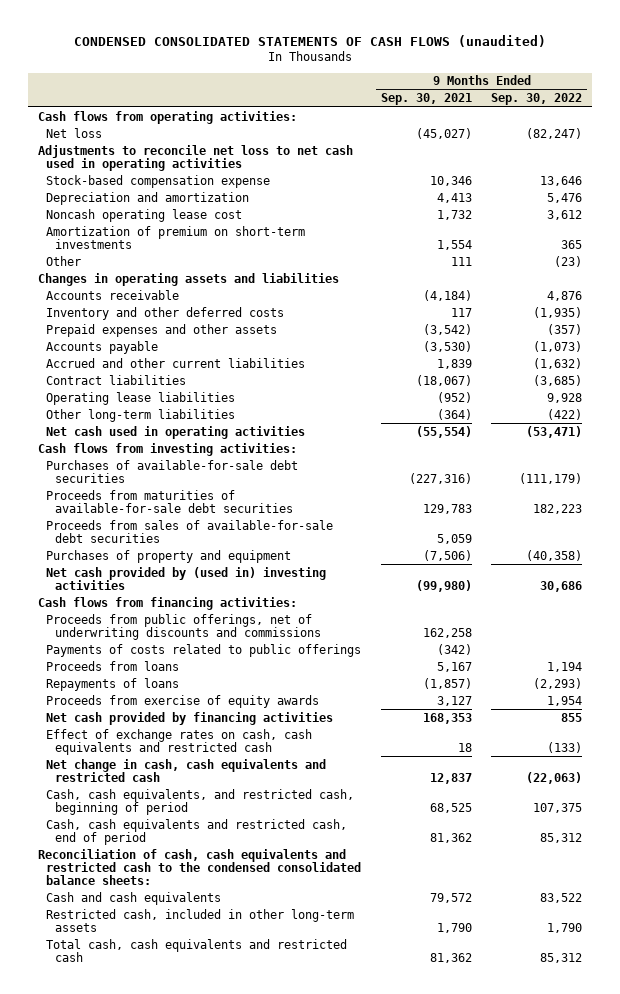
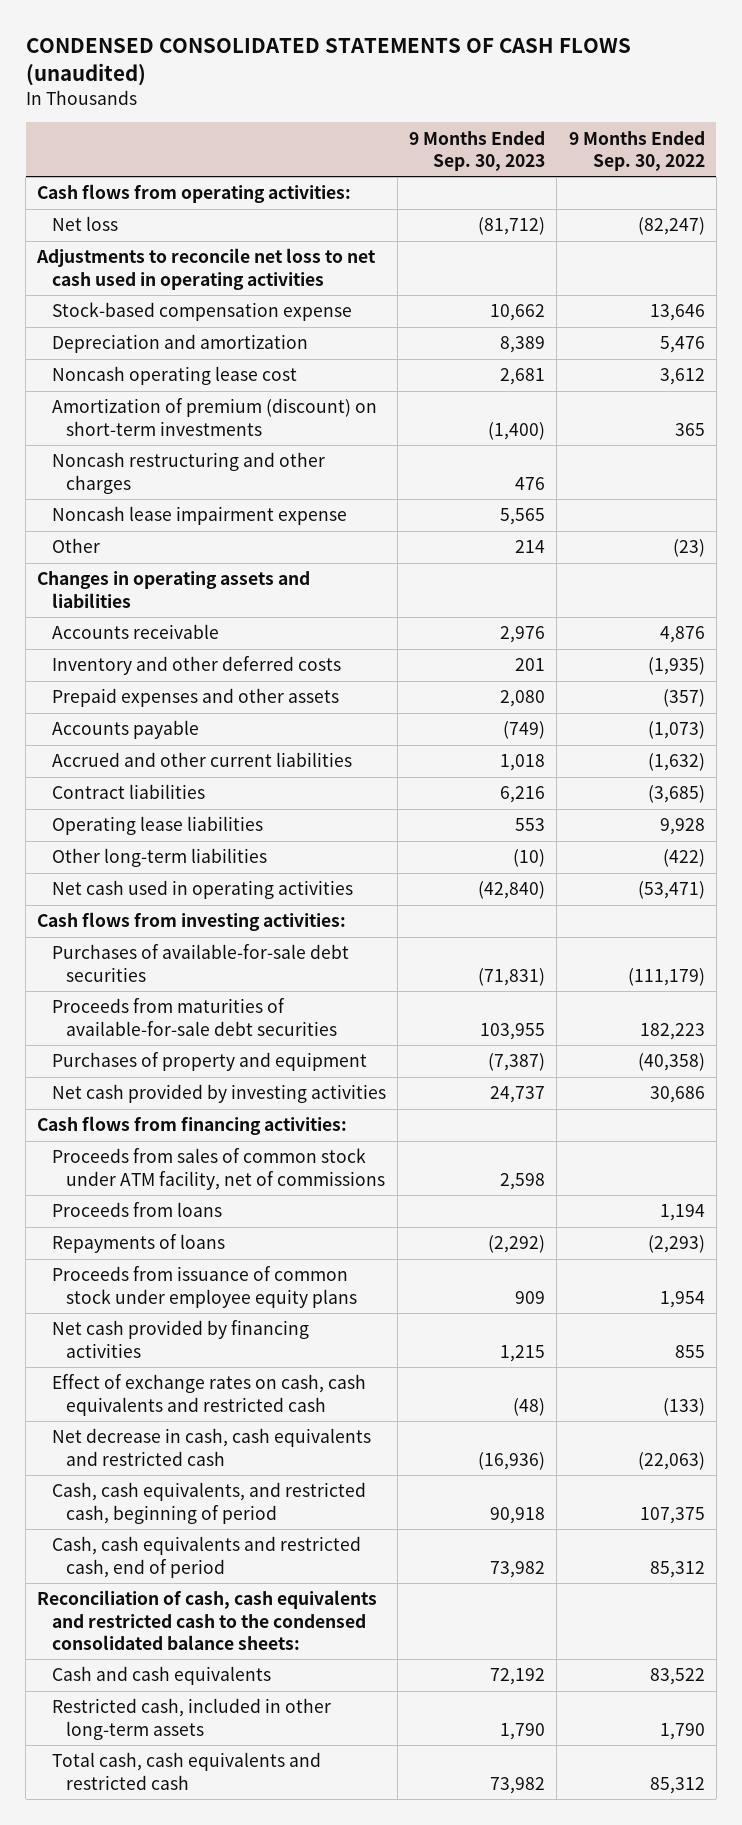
- | 9 Months Ended Sep. 30, 2021 | 9 Months Ended Sep. 30, 2022
+ | 9 Months Ended Sep. 30, 2023 | 9 Months Ended Sep. 30, 2022
- Amortization of premium on short-term investments | 1,554 | 365
+ Amortization of premium (discount) on short-term investments | (1,400) | 365
+ Noncash restructuring and other charges | 476 |
+ Noncash lease impairment expense | 5,565 |
- Proceeds from sales of available-for-sale debt securities | 5,059 |
- Net cash provided by (used in) investing activities | (99,980) | 30,686
+ Net cash provided by investing activities | 24,737 | 30,686
- Proceeds from public offerings, net of underwriting discounts and commissions | 162,258 |
- Payments of costs related to public offerings | (342) |
+ Proceeds from sales of common stock under ATM facility, net of commissions | 2,598 |
- Proceeds from exercise of equity awards | 3,127 | 1,954
+ Proceeds from issuance of common stock under employee equity plans | 909 | 1,954
- Net change in cash, cash equivalents and restricted cash | 12,837 | (22,063)
+ Net decrease in cash, cash equivalents and restricted cash | (16,936) | (22,063)

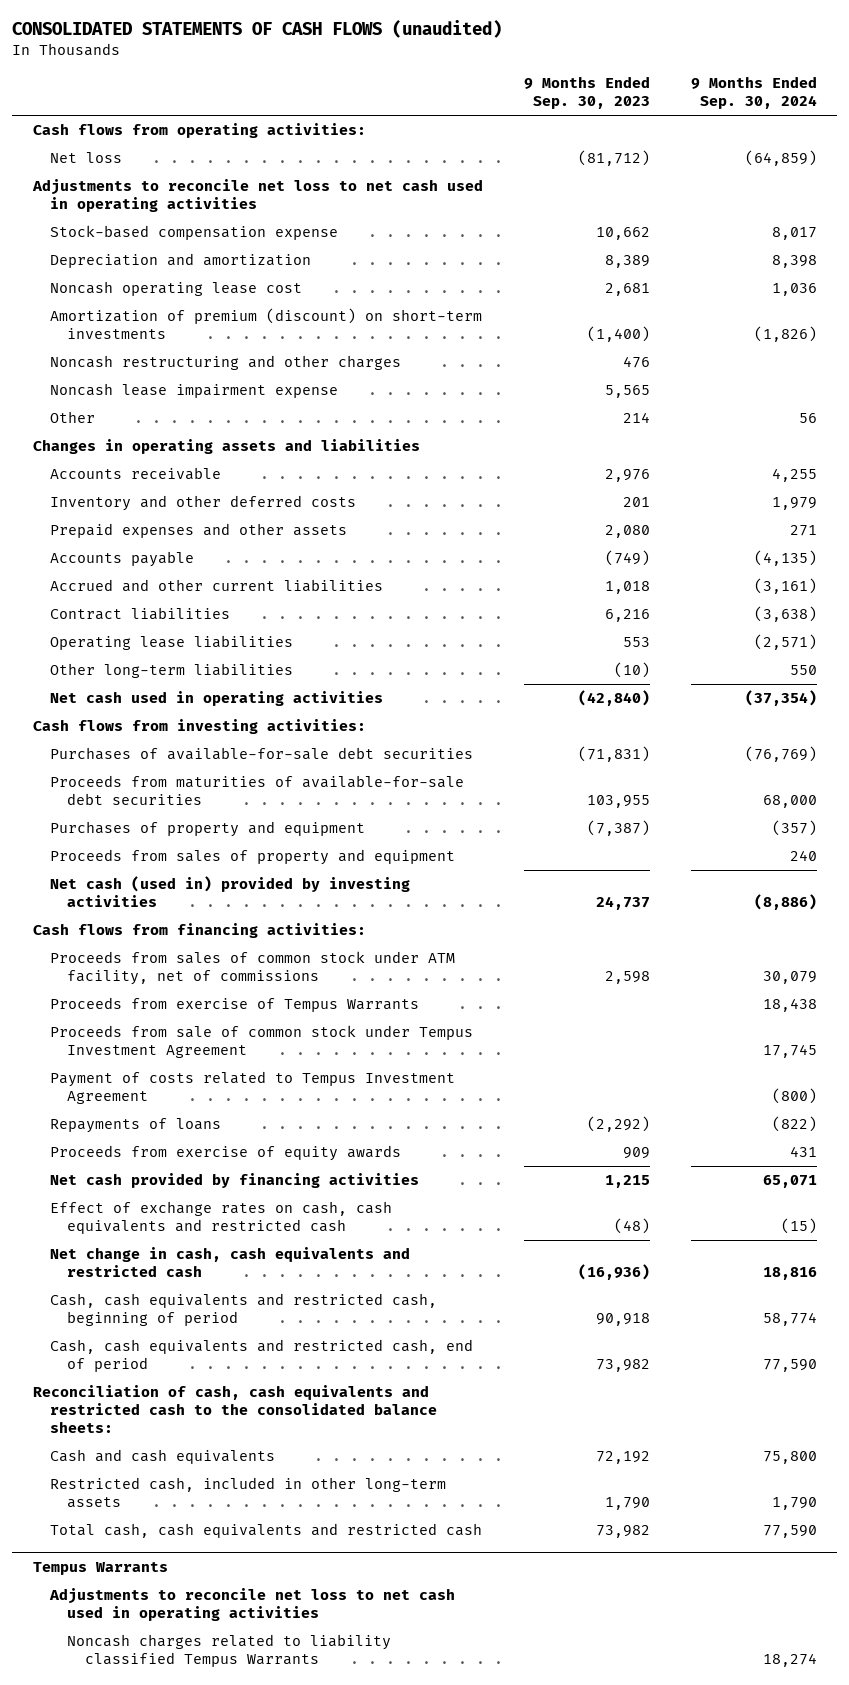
- CONDENSED CONSOLIDATED STATEMENTS OF CASH FLOWS (unaudited)
+ CONSOLIDATED STATEMENTS OF CASH FLOWS (unaudited)
- | 9 Months Ended Sep. 30, 2023 | 9 Months Ended Sep. 30, 2022
+ | 9 Months Ended Sep. 30, 2023 | 9 Months Ended Sep. 30, 2024
- Net cash provided by investing activities | 24,737 | 30,686
+ Proceeds from sales of property and equipment | | 240
+ Net cash (used in) provided by investing activities | 24,737 | (8,886)
- Proceeds from loans | | 1,194
+ Proceeds from exercise of Tempus Warrants | | 18,438
+ Proceeds from sale of common stock under Tempus Investment Agreement | | 17,745
+ Payment of costs related to Tempus Investment Agreement | | (800)
- Proceeds from issuance of common stock under employee equity plans | 909 | 1,954
+ Proceeds from exercise of equity awards | 909 | 431
- Net decrease in cash, cash equivalents and restricted cash | (16,936) | (22,063)
- Cash, cash equivalents, and restricted cash, beginning of period | 90,918 | 107,375
+ Net change in cash, cash equivalents and restricted cash | (16,936) | 18,816
+ Cash, cash equivalents and restricted cash, beginning of period | 90,918 | 58,774
- Reconciliation of cash, cash equivalents and restricted cash to the condensed consolidated balance sheets:
+ Reconciliation of cash, cash equivalents and restricted cash to the consolidated balance sheets:
+ Tempus Warrants
+ Adjustments to reconcile net loss to net cash used in operating activities
+ Noncash charges related to liability classified Tempus Warrants | | 18,274

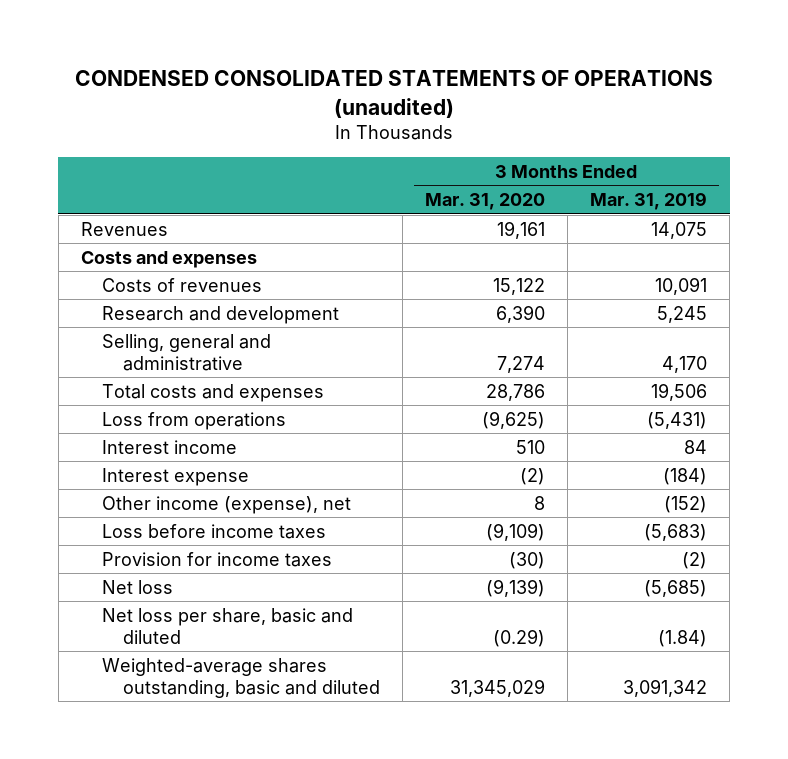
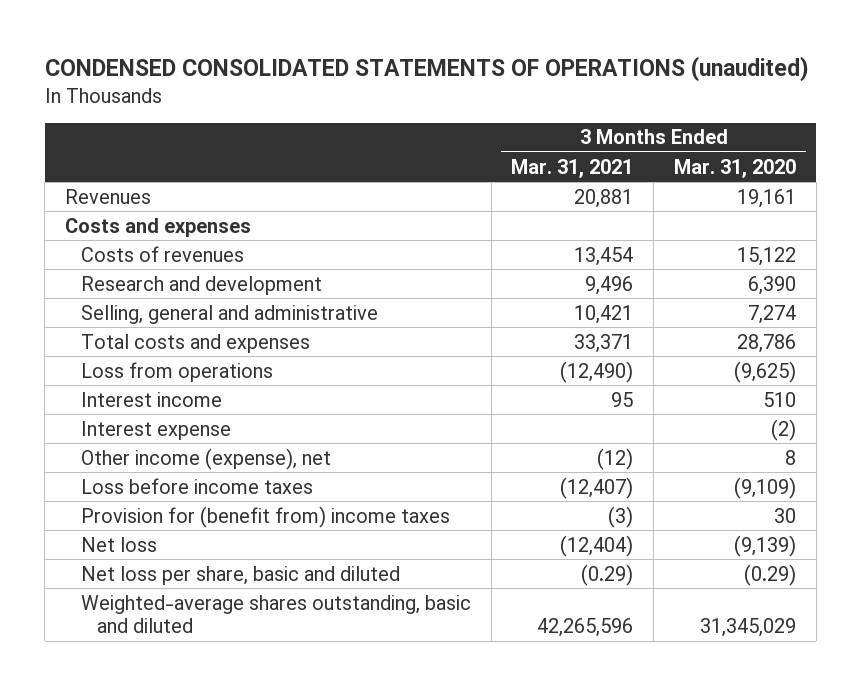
- | 3 Months Ended Mar. 31, 2020 | 3 Months Ended Mar. 31, 2019
+ | 3 Months Ended Mar. 31, 2021 | 3 Months Ended Mar. 31, 2020
- Provision for income taxes | (30) | (2)
+ Provision for (benefit from) income taxes | (3) | 30

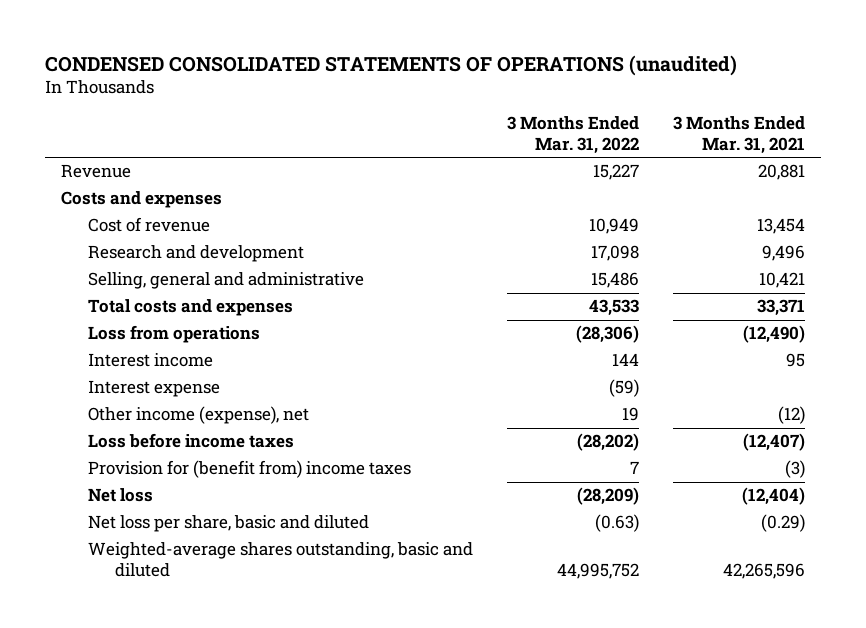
- | 3 Months Ended Mar. 31, 2021 | 3 Months Ended Mar. 31, 2020
+ | 3 Months Ended Mar. 31, 2022 | 3 Months Ended Mar. 31, 2021
- Revenues | 20,881 | 19,161
+ Revenue | 15,227 | 20,881
- Costs of revenues | 13,454 | 15,122
+ Cost of revenue | 10,949 | 13,454

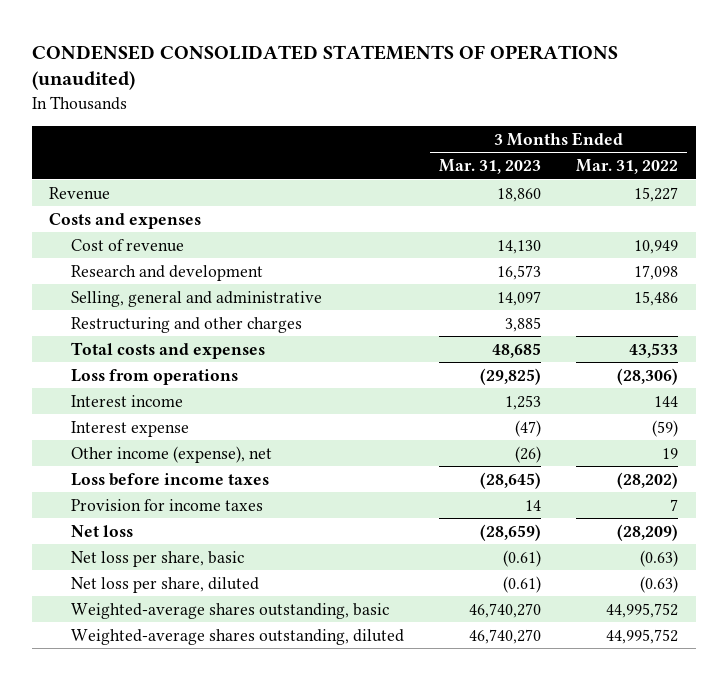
- | 3 Months Ended Mar. 31, 2022 | 3 Months Ended Mar. 31, 2021
+ | 3 Months Ended Mar. 31, 2023 | 3 Months Ended Mar. 31, 2022
+ Restructuring and other charges | 3,885 |
- Provision for (benefit from) income taxes | 7 | (3)
+ Provision for income taxes | 14 | 7
- Net loss per share, basic and diluted | (0.63) | (0.29)
- Weighted-average shares outstanding, basic and diluted | 44,995,752 | 42,265,596
+ Net loss per share, basic | (0.61) | (0.63)
+ Net loss per share, diluted | (0.61) | (0.63)
+ Weighted-average shares outstanding, basic | 46,740,270 | 44,995,752
+ Weighted-average shares outstanding, diluted | 46,740,270 | 44,995,752

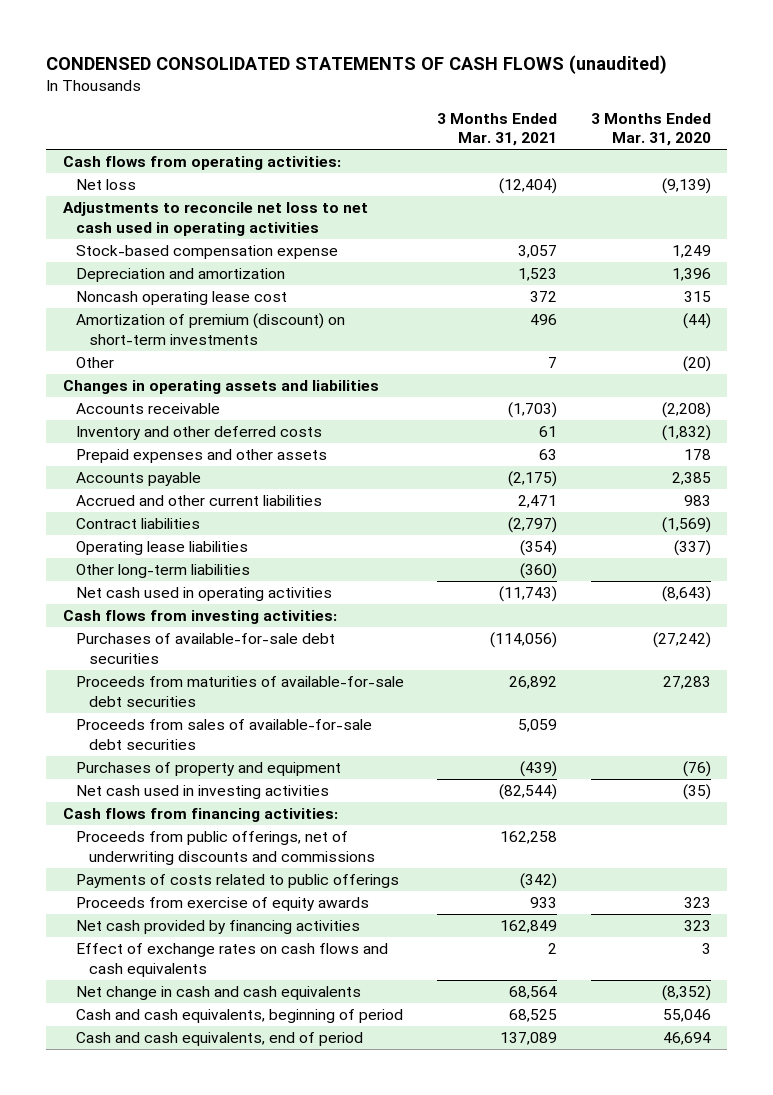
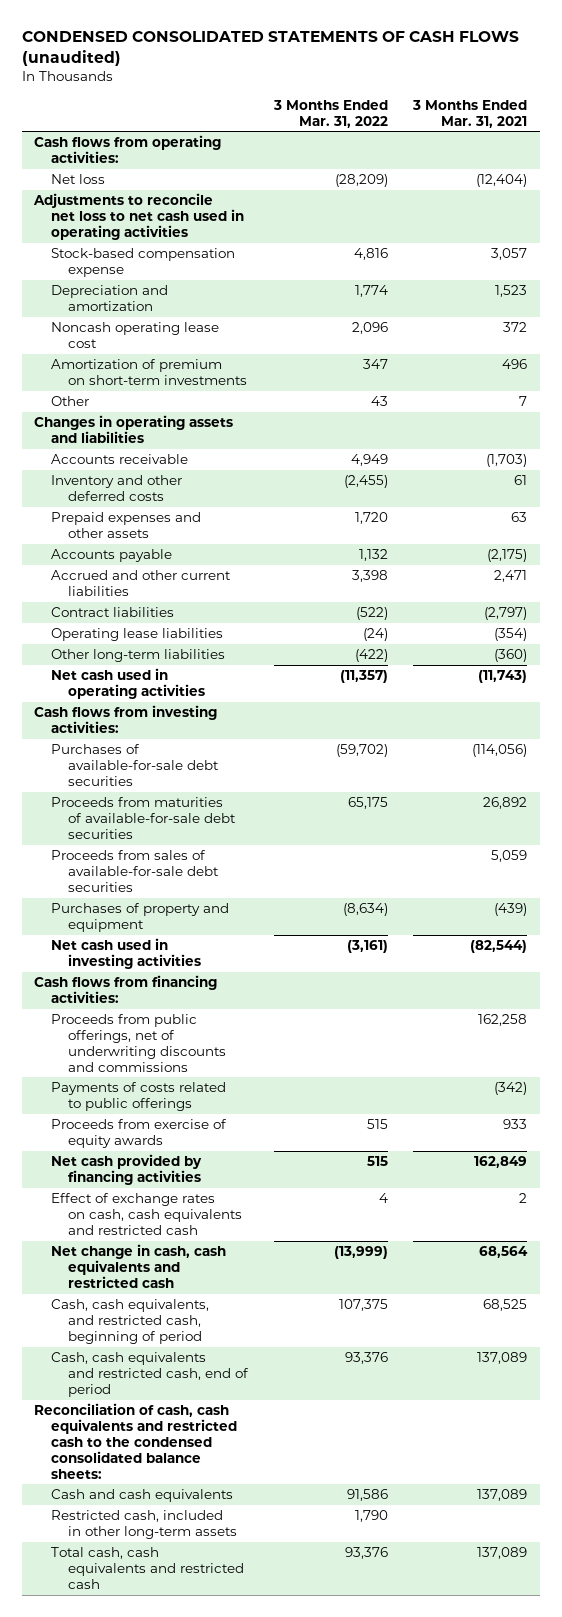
- | 3 Months Ended Mar. 31, 2021 | 3 Months Ended Mar. 31, 2020
+ | 3 Months Ended Mar. 31, 2022 | 3 Months Ended Mar. 31, 2021
- Amortization of premium (discount) on short-term investments | 496 | (44)
+ Amortization of premium on short-term investments | 347 | 496
- Effect of exchange rates on cash flows and cash equivalents | 2 | 3
- Net change in cash and cash equivalents | 68,564 | (8,352)
- Cash and cash equivalents, beginning of period | 68,525 | 55,046
- Cash and cash equivalents, end of period | 137,089 | 46,694
+ Effect of exchange rates on cash, cash equivalents and restricted cash | 4 | 2
+ Net change in cash, cash equivalents and restricted cash | (13,999) | 68,564
+ Cash, cash equivalents, and restricted cash, beginning of period | 107,375 | 68,525
+ Cash, cash equivalents and restricted cash, end of period | 93,376 | 137,089
+ Reconciliation of cash, cash equivalents and restricted cash to the condensed consolidated balance sheets:
+ Cash and cash equivalents | 91,586 | 137,089
+ Restricted cash, included in other long-term assets | 1,790 |
+ Total cash, cash equivalents and restricted cash | 93,376 | 137,089

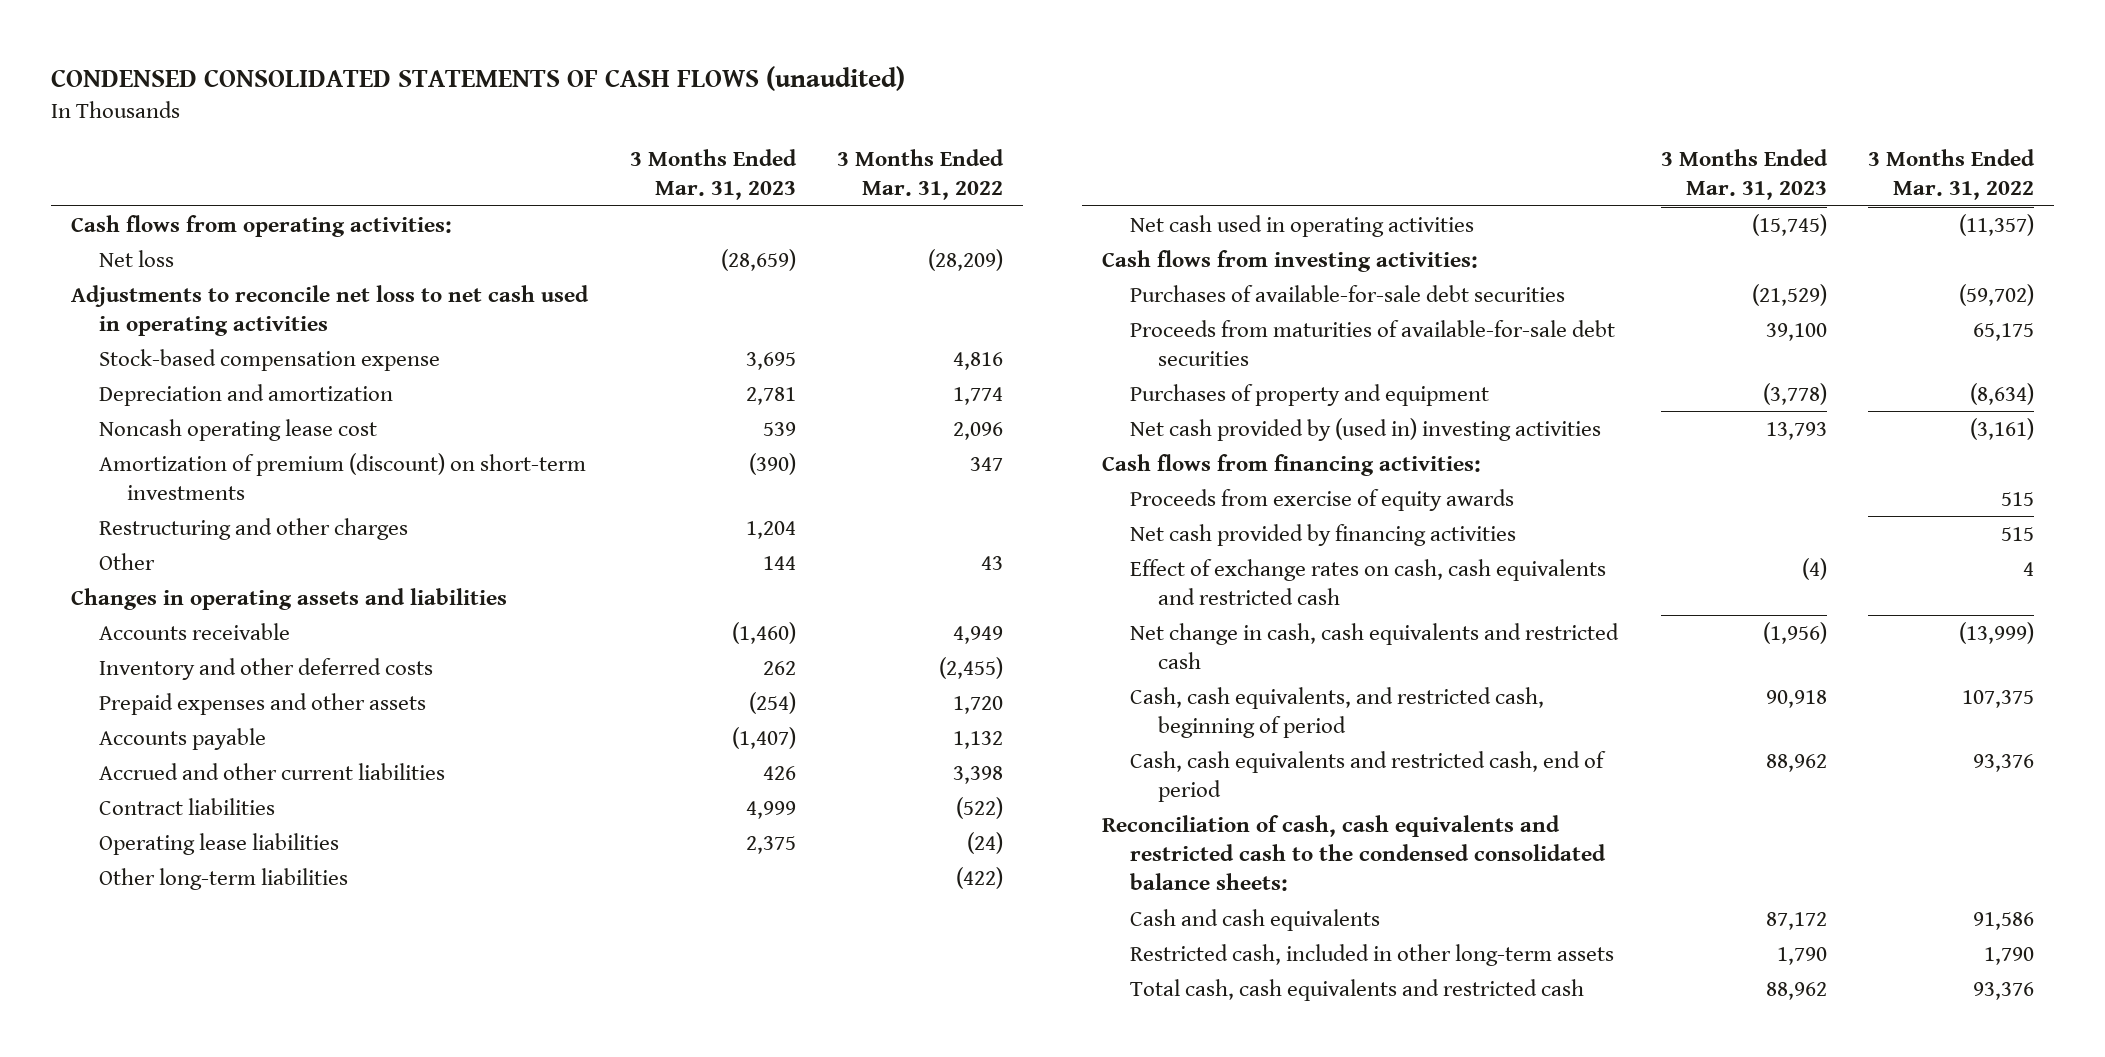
- | 3 Months Ended Mar. 31, 2022 | 3 Months Ended Mar. 31, 2021
+ | 3 Months Ended Mar. 31, 2023 | 3 Months Ended Mar. 31, 2022
- Amortization of premium on short-term investments | 347 | 496
+ Amortization of premium (discount) on short-term investments | (390) | 347
+ Restructuring and other charges | 1,204 |
- Proceeds from sales of available-for-sale debt securities | | 5,059
- Net cash used in investing activities | (3,161) | (82,544)
+ Net cash provided by (used in) investing activities | 13,793 | (3,161)
- Proceeds from public offerings, net of underwriting discounts and commissions | | 162,258
- Payments of costs related to public offerings | | (342)

